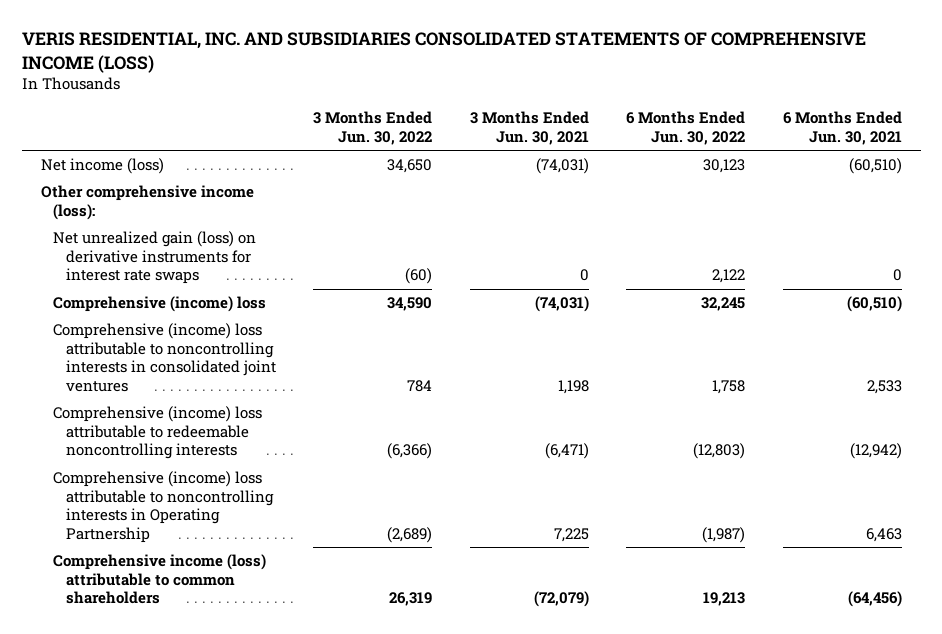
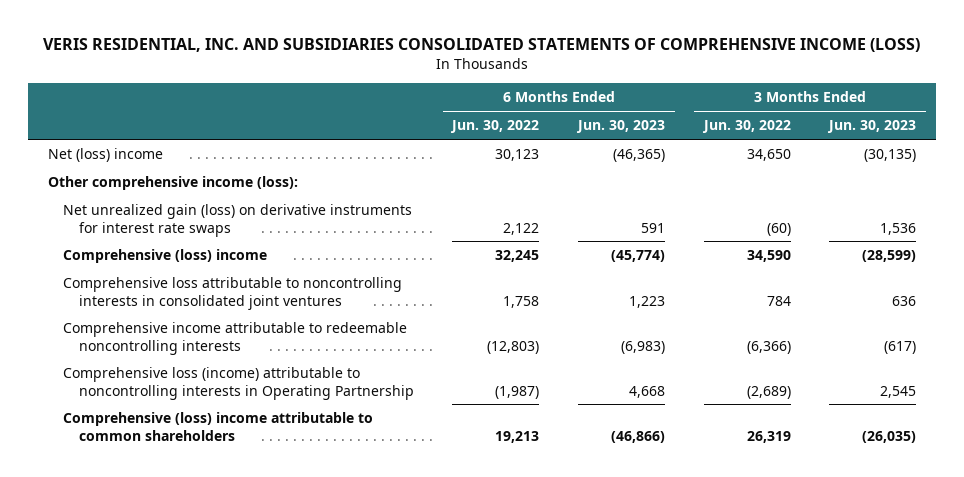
- | 3 Months Ended Jun. 30, 2022 | 3 Months Ended Jun. 30, 2021 | 6 Months Ended Jun. 30, 2022 | 6 Months Ended Jun. 30, 2021
+ | 6 Months Ended Jun. 30, 2022 | 6 Months Ended Jun. 30, 2023 | 3 Months Ended Jun. 30, 2022 | 3 Months Ended Jun. 30, 2023
- Net income (loss) | 34,650 | (74,031) | 30,123 | (60,510)
+ Net (loss) income | 30,123 | (46,365) | 34,650 | (30,135)
- Comprehensive (income) loss | 34,590 | (74,031) | 32,245 | (60,510)
- Comprehensive (income) loss attributable to noncontrolling interests in consolidated joint ventures | 784 | 1,198 | 1,758 | 2,533
- Comprehensive (income) loss attributable to redeemable noncontrolling interests | (6,366) | (6,471) | (12,803) | (12,942)
- Comprehensive (income) loss attributable to noncontrolling interests in Operating Partnership | (2,689) | 7,225 | (1,987) | 6,463
- Comprehensive income (loss) attributable to common shareholders | 26,319 | (72,079) | 19,213 | (64,456)
+ Comprehensive (loss) income | 32,245 | (45,774) | 34,590 | (28,599)
+ Comprehensive loss attributable to noncontrolling interests in consolidated joint ventures | 1,758 | 1,223 | 784 | 636
+ Comprehensive income attributable to redeemable noncontrolling interests | (12,803) | (6,983) | (6,366) | (617)
+ Comprehensive loss (income) attributable to noncontrolling interests in Operating Partnership | (1,987) | 4,668 | (2,689) | 2,545
+ Comprehensive (loss) income attributable to common shareholders | 19,213 | (46,866) | 26,319 | (26,035)

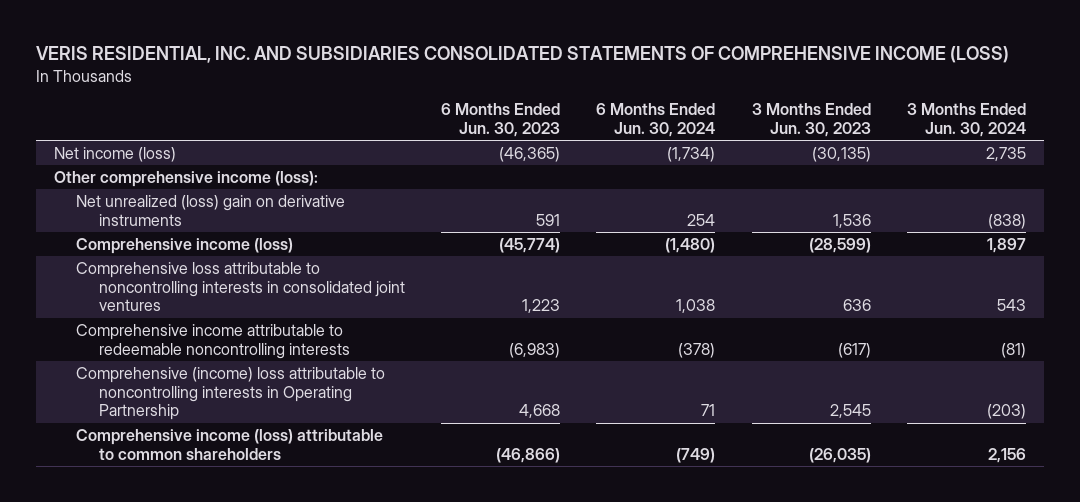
- | 6 Months Ended Jun. 30, 2022 | 6 Months Ended Jun. 30, 2023 | 3 Months Ended Jun. 30, 2022 | 3 Months Ended Jun. 30, 2023
+ | 6 Months Ended Jun. 30, 2023 | 6 Months Ended Jun. 30, 2024 | 3 Months Ended Jun. 30, 2023 | 3 Months Ended Jun. 30, 2024
- Net (loss) income | 30,123 | (46,365) | 34,650 | (30,135)
+ Net income (loss) | (46,365) | (1,734) | (30,135) | 2,735
- Net unrealized gain (loss) on derivative instruments for interest rate swaps | 2,122 | 591 | (60) | 1,536
- Comprehensive (loss) income | 32,245 | (45,774) | 34,590 | (28,599)
+ Net unrealized (loss) gain on derivative instruments | 591 | 254 | 1,536 | (838)
+ Comprehensive income (loss) | (45,774) | (1,480) | (28,599) | 1,897
- Comprehensive loss (income) attributable to noncontrolling interests in Operating Partnership | (1,987) | 4,668 | (2,689) | 2,545
- Comprehensive (loss) income attributable to common shareholders | 19,213 | (46,866) | 26,319 | (26,035)
+ Comprehensive (income) loss attributable to noncontrolling interests in Operating Partnership | 4,668 | 71 | 2,545 | (203)
+ Comprehensive income (loss) attributable to common shareholders | (46,866) | (749) | (26,035) | 2,156

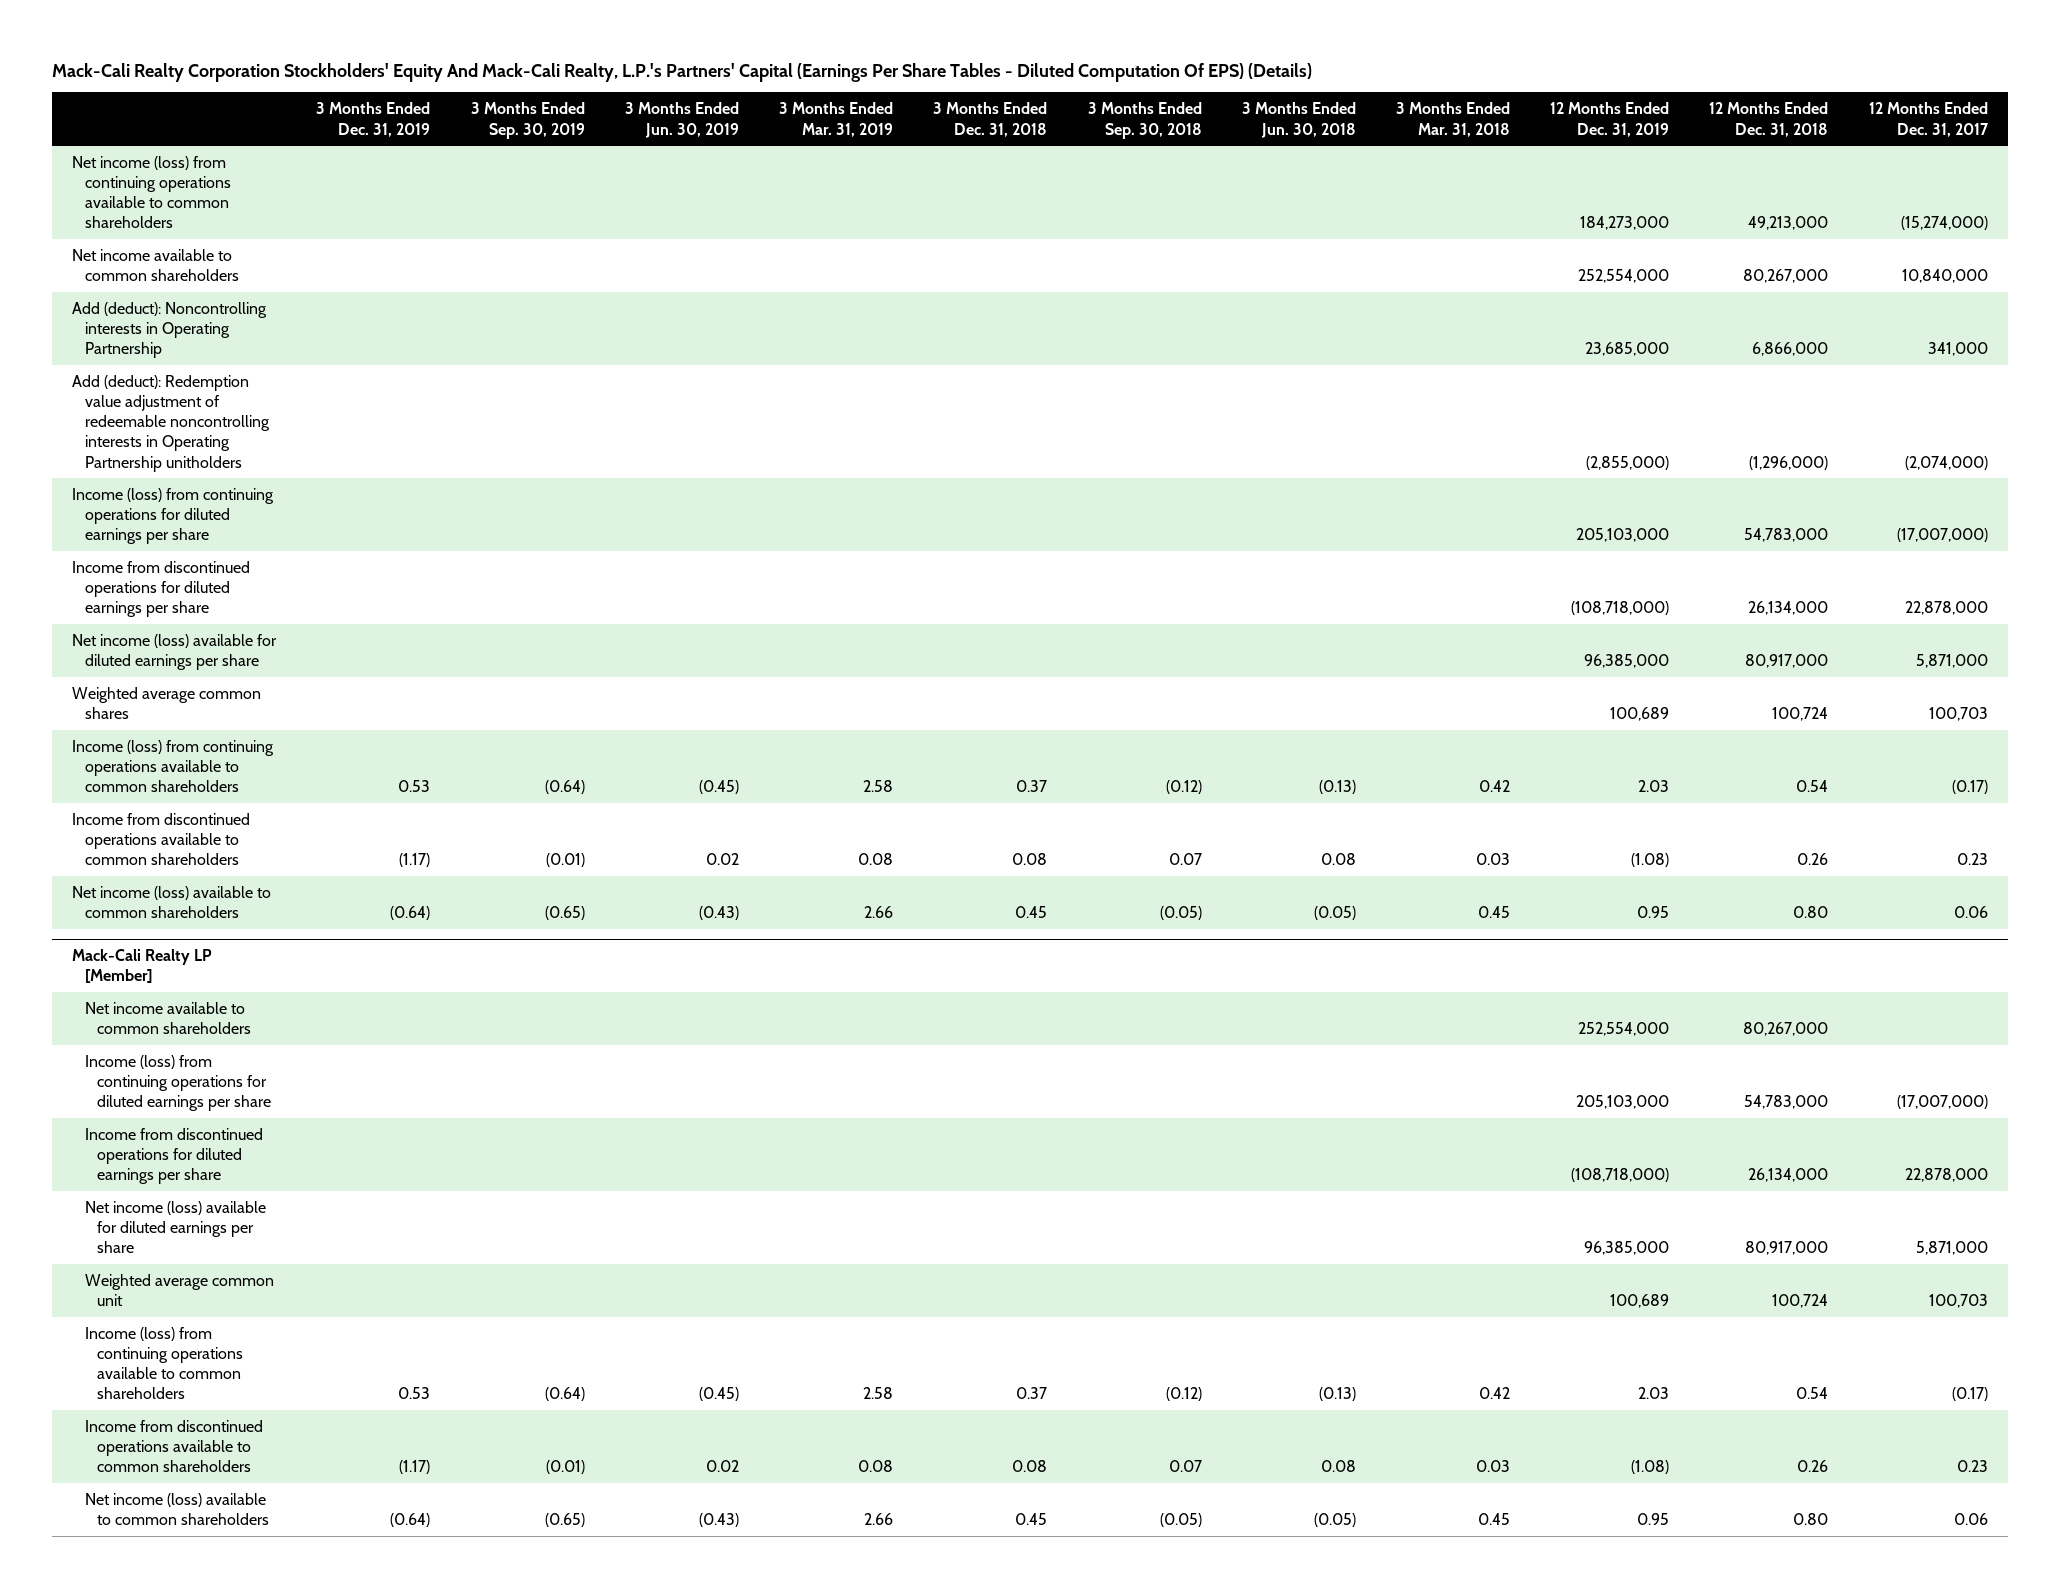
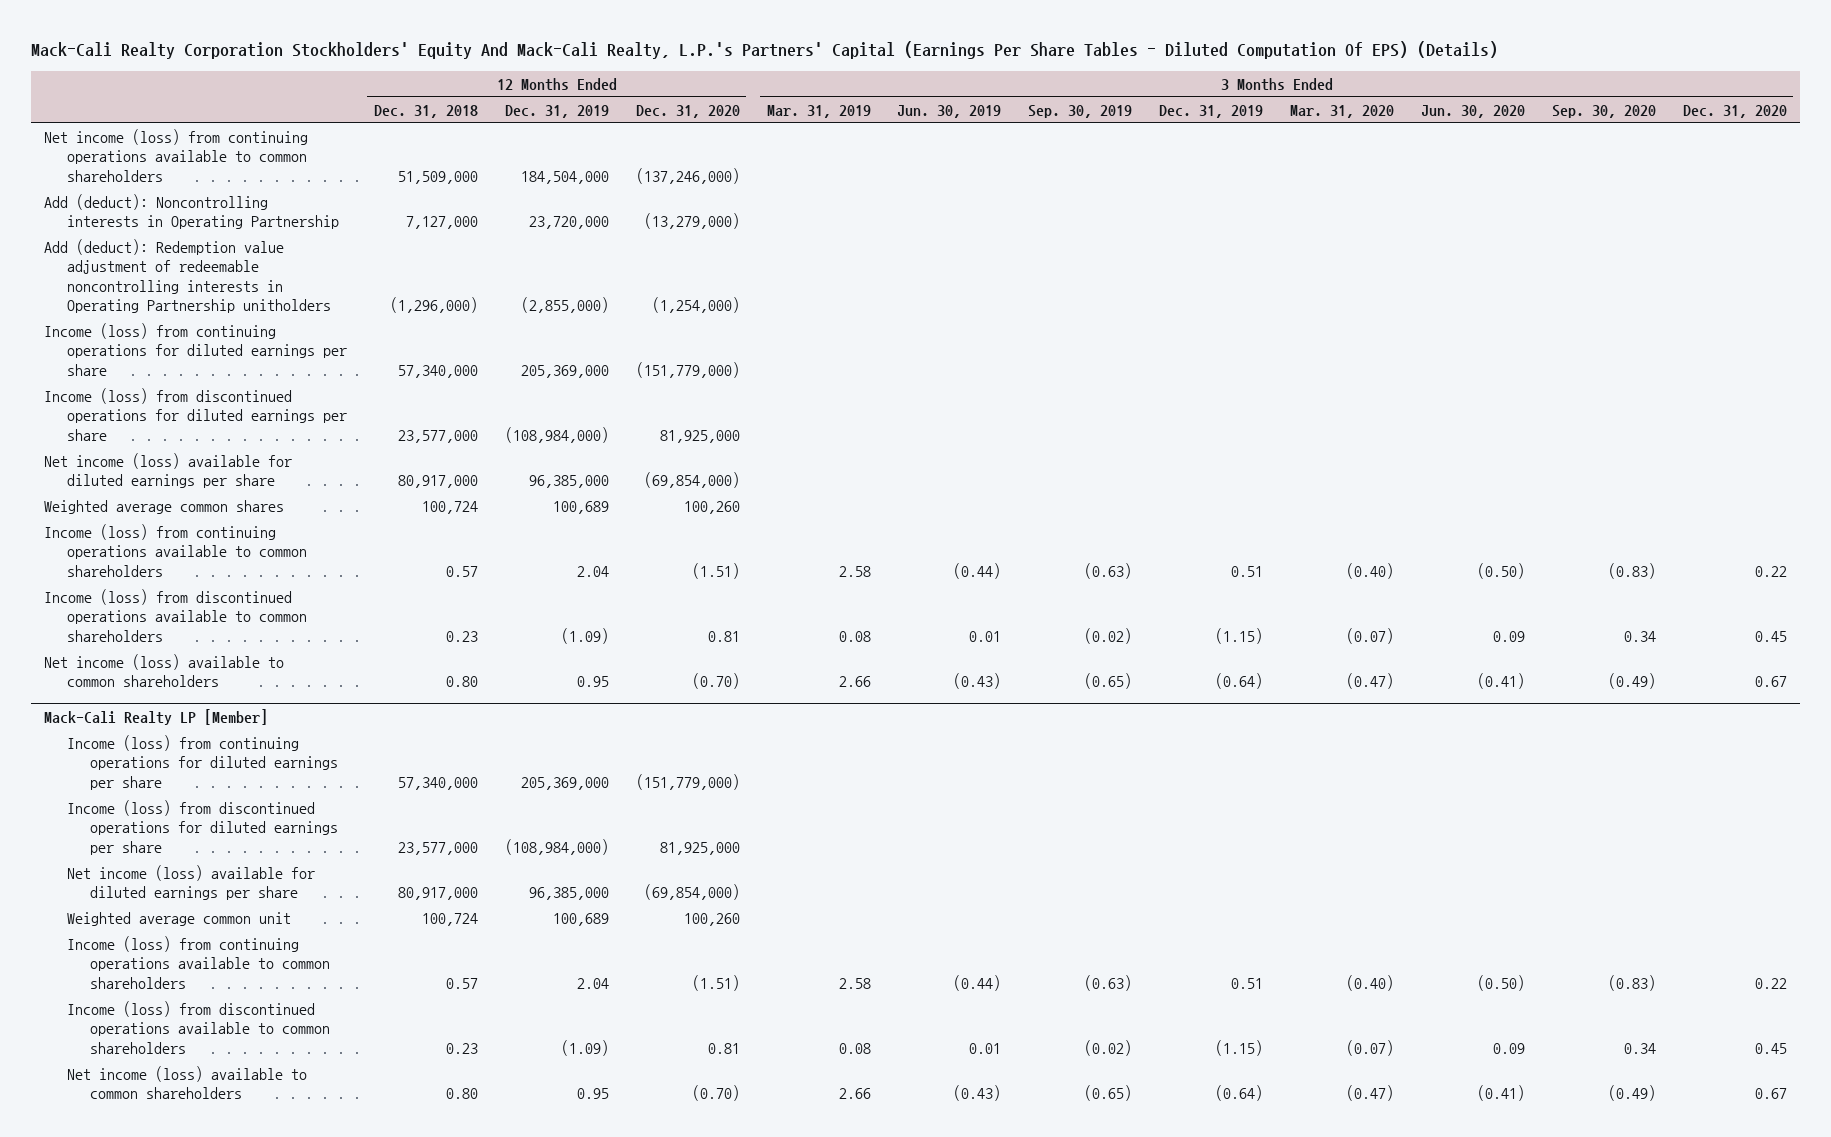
- | 3 Months Ended Dec. 31, 2019 | 3 Months Ended Sep. 30, 2019 | 3 Months Ended Jun. 30, 2019 | 3 Months Ended Mar. 31, 2019 | 3 Months Ended Dec. 31, 2018 | 3 Months Ended Sep. 30, 2018 | 3 Months Ended Jun. 30, 2018 | 3 Months Ended Mar. 31, 2018 | 12 Months Ended Dec. 31, 2019 | 12 Months Ended Dec. 31, 2018 | 12 Months Ended Dec. 31, 2017
+ | 12 Months Ended Dec. 31, 2018 | 12 Months Ended Dec. 31, 2019 | 12 Months Ended Dec. 31, 2020 | 3 Months Ended Mar. 31, 2019 | 3 Months Ended Jun. 30, 2019 | 3 Months Ended Sep. 30, 2019 | 3 Months Ended Dec. 31, 2019 | 3 Months Ended Mar. 31, 2020 | 3 Months Ended Jun. 30, 2020 | 3 Months Ended Sep. 30, 2020 | 3 Months Ended Dec. 31, 2020
- Net income (loss) from continuing operations available to common shareholders | | | | | | | | | 184,273,000 | 49,213,000 | (15,274,000)
- Net income available to common shareholders | | | | | | | | | 252,554,000 | 80,267,000 | 10,840,000
- Add (deduct): Noncontrolling interests in Operating Partnership | | | | | | | | | 23,685,000 | 6,866,000 | 341,000
+ Net income (loss) from continuing operations available to common shareholders | 51,509,000 | 184,504,000 | (137,246,000) | | | | | | | |
+ Add (deduct): Noncontrolling interests in Operating Partnership | 7,127,000 | 23,720,000 | (13,279,000) | | | | | | | |
- Income (loss) from continuing operations for diluted earnings per share | | | | | | | | | 205,103,000 | 54,783,000 | (17,007,000)
- Income from discontinued operations for diluted earnings per share | | | | | | | | | (108,718,000) | 26,134,000 | 22,878,000
+ Income (loss) from continuing operations for diluted earnings per share | 57,340,000 | 205,369,000 | (151,779,000) | | | | | | | |
+ Income (loss) from discontinued operations for diluted earnings per share | 23,577,000 | (108,984,000) | 81,925,000 | | | | | | | |
- Income (loss) from continuing operations available to common shareholders | 0.53 | (0.64) | (0.45) | 2.58 | 0.37 | (0.12) | (0.13) | 0.42 | 2.03 | 0.54 | (0.17)
- Income from discontinued operations available to common shareholders | (1.17) | (0.01) | 0.02 | 0.08 | 0.08 | 0.07 | 0.08 | 0.03 | (1.08) | 0.26 | 0.23
+ Income (loss) from continuing operations available to common shareholders | 0.57 | 2.04 | (1.51) | 2.58 | (0.44) | (0.63) | 0.51 | (0.40) | (0.50) | (0.83) | 0.22
+ Income (loss) from discontinued operations available to common shareholders | 0.23 | (1.09) | 0.81 | 0.08 | 0.01 | (0.02) | (1.15) | (0.07) | 0.09 | 0.34 | 0.45
@ Mack-Cali Realty LP [Member]
- Net income available to common shareholders | | | | | | | | | 252,554,000 | 80,267,000 |
- Income (loss) from continuing operations for diluted earnings per share | | | | | | | | | 205,103,000 | 54,783,000 | (17,007,000)
- Income from discontinued operations for diluted earnings per share | | | | | | | | | (108,718,000) | 26,134,000 | 22,878,000
+ Income (loss) from continuing operations for diluted earnings per share | 57,340,000 | 205,369,000 | (151,779,000) | | | | | | | |
+ Income (loss) from discontinued operations for diluted earnings per share | 23,577,000 | (108,984,000) | 81,925,000 | | | | | | | |
- Income (loss) from continuing operations available to common shareholders | 0.53 | (0.64) | (0.45) | 2.58 | 0.37 | (0.12) | (0.13) | 0.42 | 2.03 | 0.54 | (0.17)
- Income from discontinued operations available to common shareholders | (1.17) | (0.01) | 0.02 | 0.08 | 0.08 | 0.07 | 0.08 | 0.03 | (1.08) | 0.26 | 0.23
+ Income (loss) from continuing operations available to common shareholders | 0.57 | 2.04 | (1.51) | 2.58 | (0.44) | (0.63) | 0.51 | (0.40) | (0.50) | (0.83) | 0.22
+ Income (loss) from discontinued operations available to common shareholders | 0.23 | (1.09) | 0.81 | 0.08 | 0.01 | (0.02) | (1.15) | (0.07) | 0.09 | 0.34 | 0.45

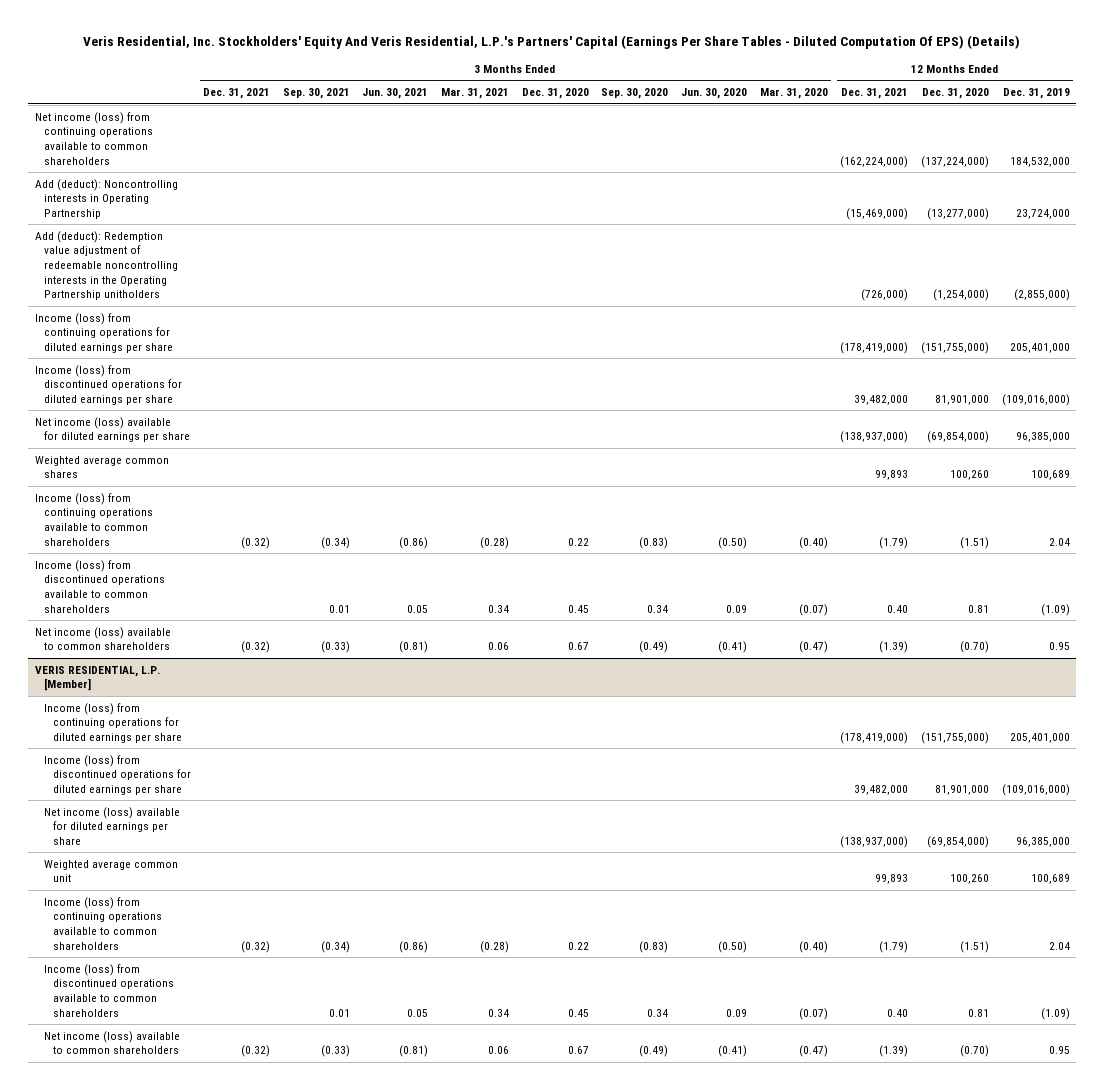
- Mack-Cali Realty Corporation Stockholders' Equity And Mack-Cali Realty, L.P.'s Partners' Capital (Earnings Per Share Tables - Diluted Computation Of EPS) (Details)
+ Veris Residential, Inc. Stockholders' Equity And Veris Residential, L.P.'s Partners' Capital (Earnings Per Share Tables - Diluted Computation Of EPS) (Details)
- | 12 Months Ended Dec. 31, 2018 | 12 Months Ended Dec. 31, 2019 | 12 Months Ended Dec. 31, 2020 | 3 Months Ended Mar. 31, 2019 | 3 Months Ended Jun. 30, 2019 | 3 Months Ended Sep. 30, 2019 | 3 Months Ended Dec. 31, 2019 | 3 Months Ended Mar. 31, 2020 | 3 Months Ended Jun. 30, 2020 | 3 Months Ended Sep. 30, 2020 | 3 Months Ended Dec. 31, 2020
+ | 3 Months Ended Dec. 31, 2021 | 3 Months Ended Sep. 30, 2021 | 3 Months Ended Jun. 30, 2021 | 3 Months Ended Mar. 31, 2021 | 3 Months Ended Dec. 31, 2020 | 3 Months Ended Sep. 30, 2020 | 3 Months Ended Jun. 30, 2020 | 3 Months Ended Mar. 31, 2020 | 12 Months Ended Dec. 31, 2021 | 12 Months Ended Dec. 31, 2020 | 12 Months Ended Dec. 31, 2019
- Net income (loss) from continuing operations available to common shareholders | 51,509,000 | 184,504,000 | (137,246,000) | | | | | | | |
- Add (deduct): Noncontrolling interests in Operating Partnership | 7,127,000 | 23,720,000 | (13,279,000) | | | | | | | |
- Add (deduct): Redemption value adjustment of redeemable noncontrolling interests in Operating Partnership unitholders | (1,296,000) | (2,855,000) | (1,254,000) | | | | | | | |
- Income (loss) from continuing operations for diluted earnings per share | 57,340,000 | 205,369,000 | (151,779,000) | | | | | | | |
- Income (loss) from discontinued operations for diluted earnings per share | 23,577,000 | (108,984,000) | 81,925,000 | | | | | | | |
+ Net income (loss) from continuing operations available to common shareholders | | | | | | | | | (162,224,000) | (137,224,000) | 184,532,000
+ Add (deduct): Noncontrolling interests in Operating Partnership | | | | | | | | | (15,469,000) | (13,277,000) | 23,724,000
+ Add (deduct): Redemption value adjustment of redeemable noncontrolling interests in the Operating Partnership unitholders | | | | | | | | | (726,000) | (1,254,000) | (2,855,000)
+ Income (loss) from continuing operations for diluted earnings per share | | | | | | | | | (178,419,000) | (151,755,000) | 205,401,000
+ Income (loss) from discontinued operations for diluted earnings per share | | | | | | | | | 39,482,000 | 81,901,000 | (109,016,000)
- Mack-Cali Realty LP [Member]
- Income (loss) from continuing operations for diluted earnings per share | 57,340,000 | 205,369,000 | (151,779,000) | | | | | | | |
- Income (loss) from discontinued operations for diluted earnings per share | 23,577,000 | (108,984,000) | 81,925,000 | | | | | | | |
+ VERIS RESIDENTIAL, L.P. [Member]
+ Income (loss) from continuing operations for diluted earnings per share | | | | | | | | | (178,419,000) | (151,755,000) | 205,401,000
+ Income (loss) from discontinued operations for diluted earnings per share | | | | | | | | | 39,482,000 | 81,901,000 | (109,016,000)

